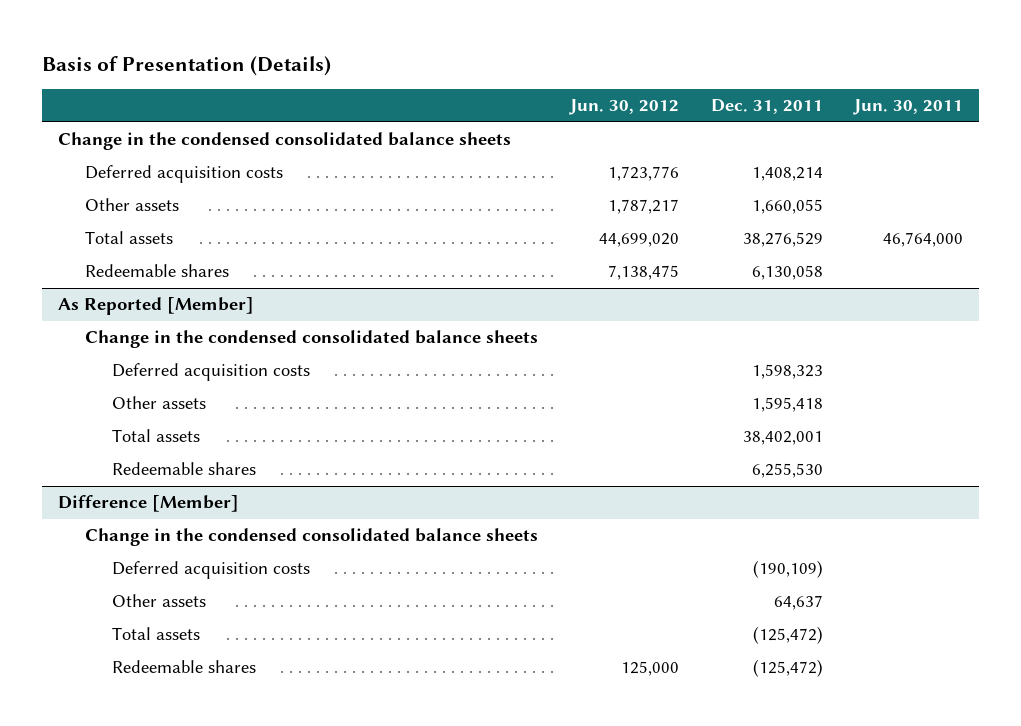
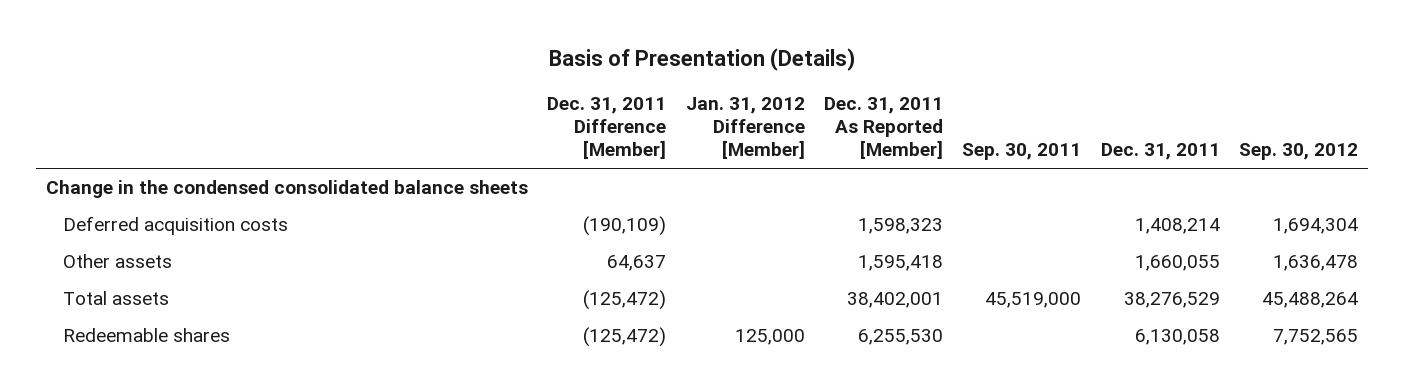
- | Jun. 30, 2012 | Dec. 31, 2011 | Jun. 30, 2011
+ | Dec. 31, 2011 Difference [Member] | Jan. 31, 2012 Difference [Member] | Dec. 31, 2011 As Reported [Member] | Sep. 30, 2011 | Dec. 31, 2011 | Sep. 30, 2012
- As Reported [Member]
- Change in the condensed consolidated balance sheets
- Deferred acquisition costs | | 1,598,323 |
- Other assets | | 1,595,418 |
- Total assets | | 38,402,001 |
- Redeemable shares | | 6,255,530 |
- Difference [Member]
- Change in the condensed consolidated balance sheets
- Deferred acquisition costs | | (190,109) |
- Other assets | | 64,637 |
- Total assets | | (125,472) |
- Redeemable shares | 125,000 | (125,472) |

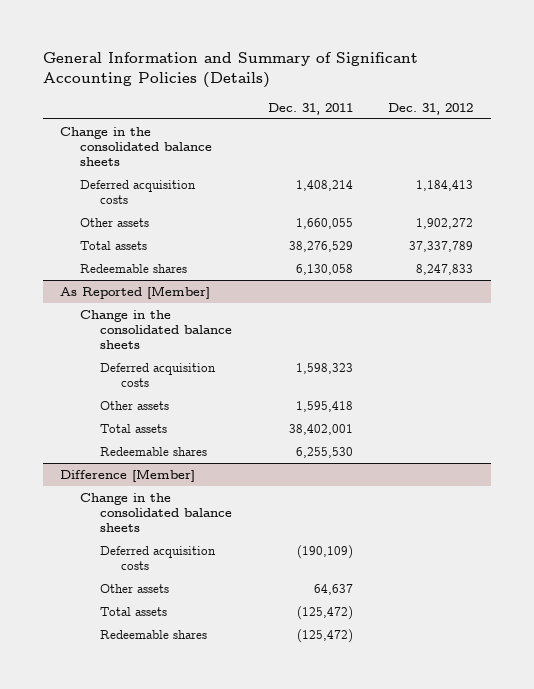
- Basis of Presentation (Details)
+ General Information and Summary of Significant Accounting Policies (Details)
- | Dec. 31, 2011 Difference [Member] | Jan. 31, 2012 Difference [Member] | Dec. 31, 2011 As Reported [Member] | Sep. 30, 2011 | Dec. 31, 2011 | Sep. 30, 2012
+ | Dec. 31, 2011 | Dec. 31, 2012
- Change in the condensed consolidated balance sheets
+ Change in the consolidated balance sheets
+ As Reported [Member]
+ Change in the consolidated balance sheets
+ Deferred acquisition costs | 1,598,323 |
+ Other assets | 1,595,418 |
+ Total assets | 38,402,001 |
+ Redeemable shares | 6,255,530 |
+ Difference [Member]
+ Change in the consolidated balance sheets
+ Deferred acquisition costs | (190,109) |
+ Other assets | 64,637 |
+ Total assets | (125,472) |
+ Redeemable shares | (125,472) |

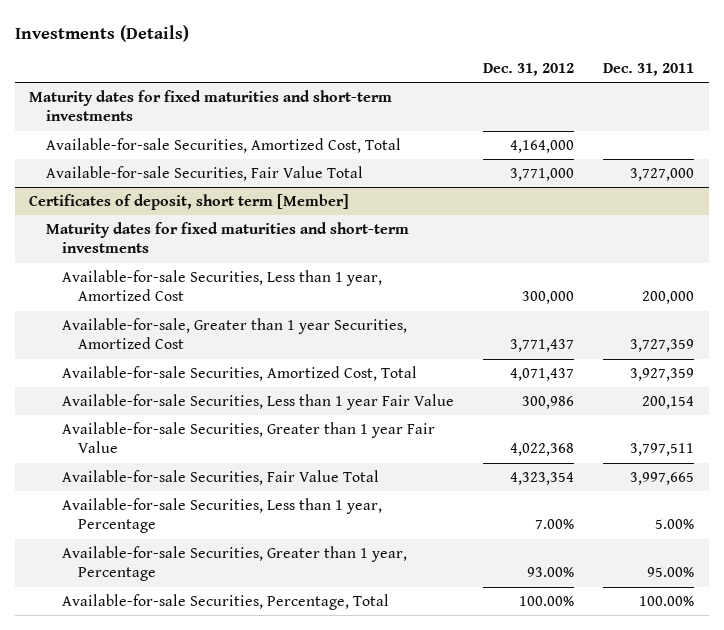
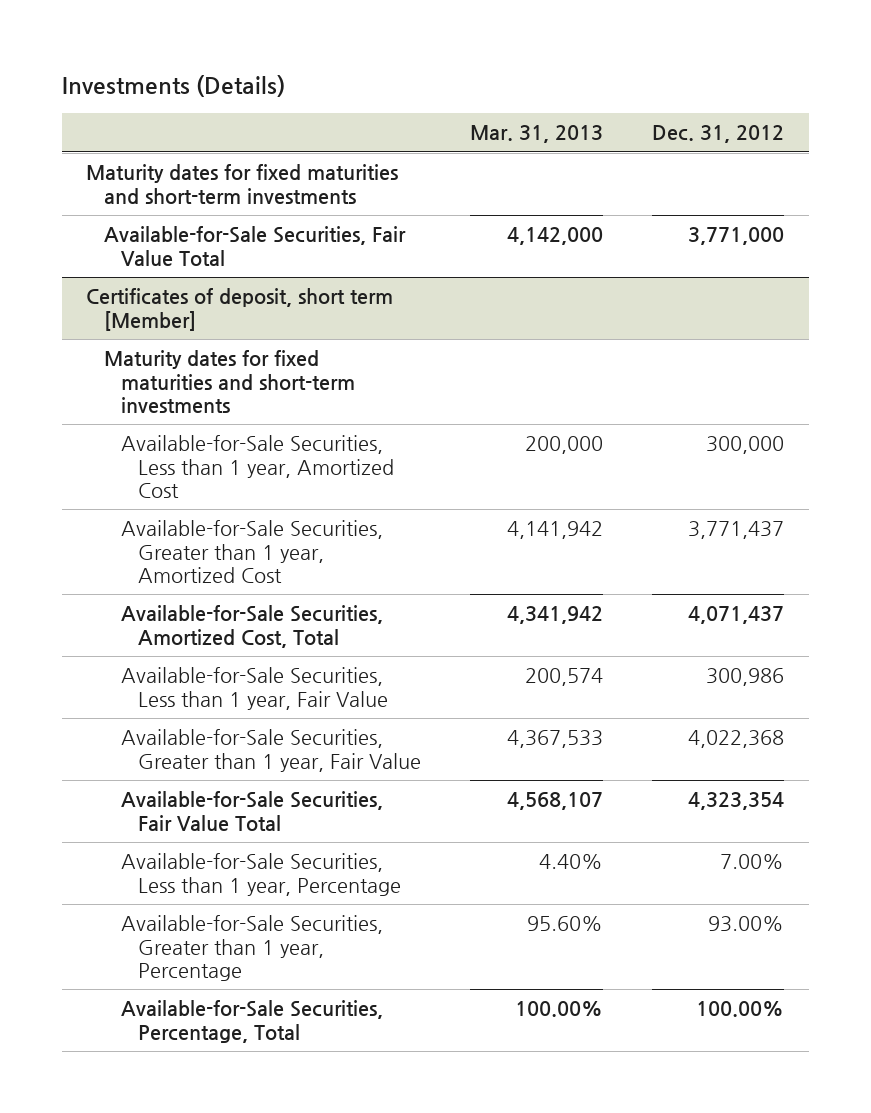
- | Dec. 31, 2012 | Dec. 31, 2011
+ | Mar. 31, 2013 | Dec. 31, 2012
- Available-for-sale Securities, Amortized Cost, Total | 4,164,000 |
- Available-for-sale Securities, Fair Value Total | 3,771,000 | 3,727,000
+ Available-for-Sale Securities, Fair Value Total | 4,142,000 | 3,771,000
@ Certificates of deposit, short term [Member]
- Available-for-sale Securities, Less than 1 year, Amortized Cost | 300,000 | 200,000
- Available-for-sale, Greater than 1 year Securities, Amortized Cost | 3,771,437 | 3,727,359
- Available-for-sale Securities, Amortized Cost, Total | 4,071,437 | 3,927,359
- Available-for-sale Securities, Less than 1 year Fair Value | 300,986 | 200,154
- Available-for-sale Securities, Greater than 1 year Fair Value | 4,022,368 | 3,797,511
- Available-for-sale Securities, Fair Value Total | 4,323,354 | 3,997,665
- Available-for-sale Securities, Less than 1 year, Percentage | 7.00% | 5.00%
- Available-for-sale Securities, Greater than 1 year, Percentage | 93.00% | 95.00%
- Available-for-sale Securities, Percentage, Total | 100.00% | 100.00%
+ Available-for-Sale Securities, Less than 1 year, Amortized Cost | 200,000 | 300,000
+ Available-for-Sale Securities, Greater than 1 year, Amortized Cost | 4,141,942 | 3,771,437
+ Available-for-Sale Securities, Amortized Cost, Total | 4,341,942 | 4,071,437
+ Available-for-Sale Securities, Less than 1 year, Fair Value | 200,574 | 300,986
+ Available-for-Sale Securities, Greater than 1 year, Fair Value | 4,367,533 | 4,022,368
+ Available-for-Sale Securities, Fair Value Total | 4,568,107 | 4,323,354
+ Available-for-Sale Securities, Less than 1 year, Percentage | 4.40% | 7.00%
+ Available-for-Sale Securities, Greater than 1 year, Percentage | 95.60% | 93.00%
+ Available-for-Sale Securities, Percentage, Total | 100.00% | 100.00%

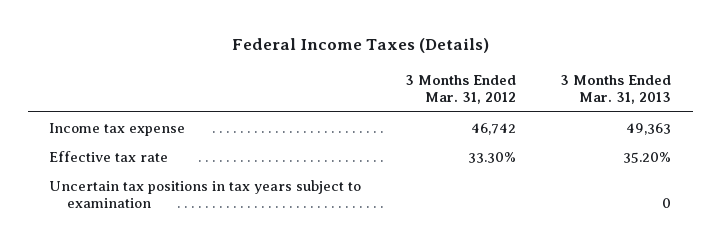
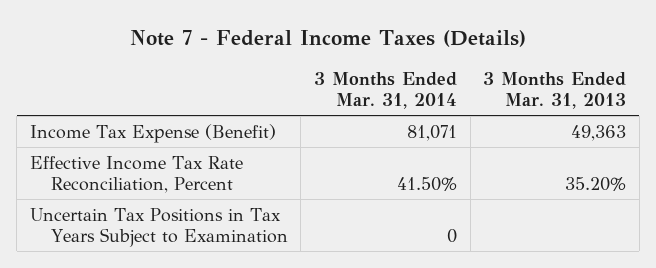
- Federal Income Taxes (Details)
+ Note 7 - Federal Income Taxes (Details)
- | 3 Months Ended Mar. 31, 2012 | 3 Months Ended Mar. 31, 2013
+ | 3 Months Ended Mar. 31, 2014 | 3 Months Ended Mar. 31, 2013
- Income tax expense | 46,742 | 49,363
- Effective tax rate | 33.30% | 35.20%
- Uncertain tax positions in tax years subject to examination | | 0
+ Income Tax Expense (Benefit) | 81,071 | 49,363
+ Effective Income Tax Rate Reconciliation, Percent | 41.50% | 35.20%
+ Uncertain Tax Positions in Tax Years Subject to Examination | 0 |

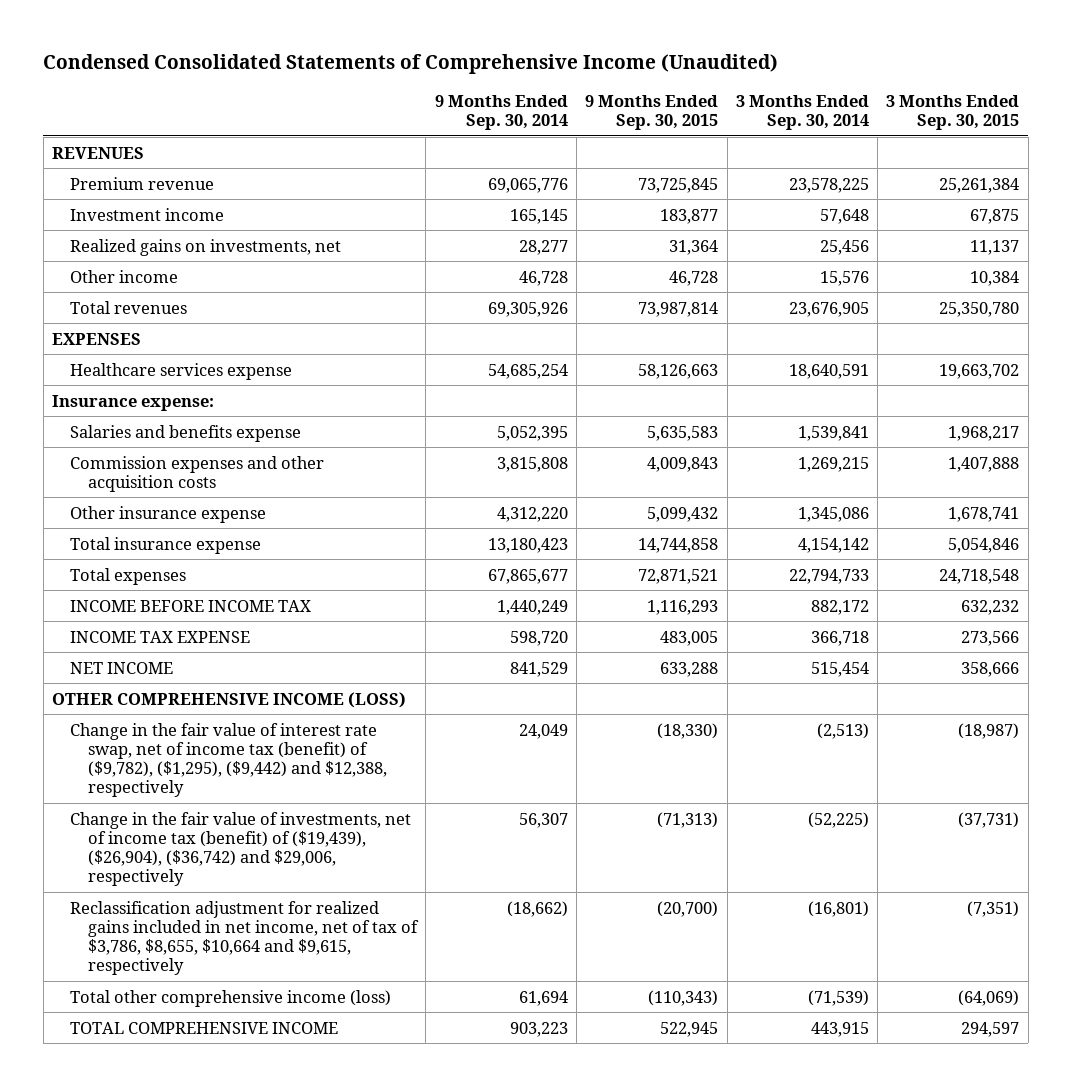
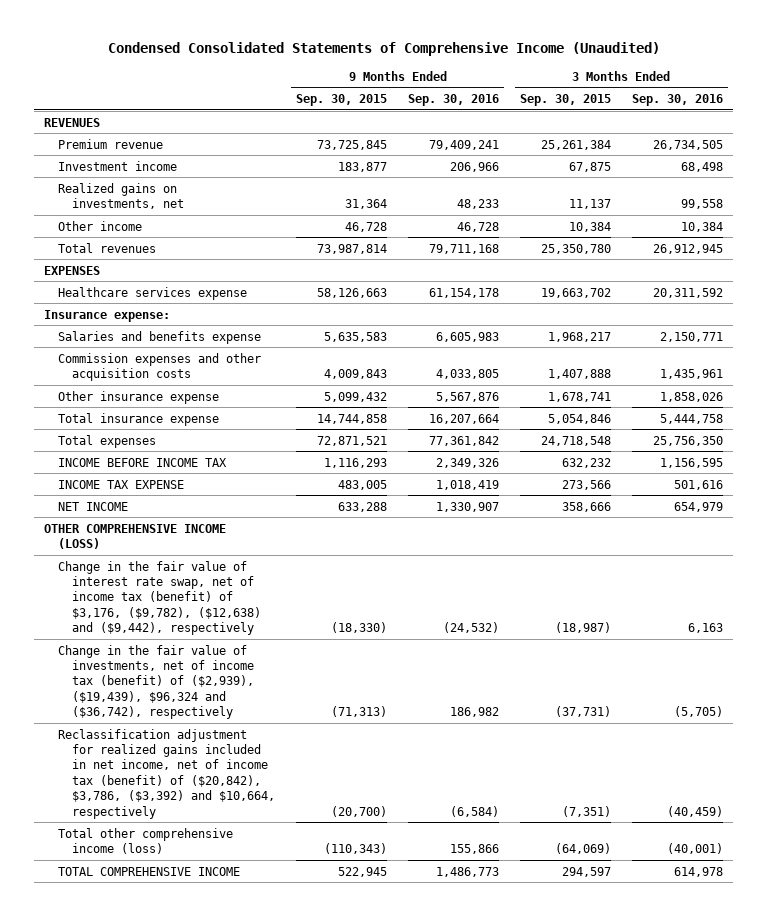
- | 9 Months Ended Sep. 30, 2014 | 9 Months Ended Sep. 30, 2015 | 3 Months Ended Sep. 30, 2014 | 3 Months Ended Sep. 30, 2015
+ | 9 Months Ended Sep. 30, 2015 | 9 Months Ended Sep. 30, 2016 | 3 Months Ended Sep. 30, 2015 | 3 Months Ended Sep. 30, 2016
- Change in the fair value of interest rate swap, net of income tax (benefit) of ($9,782), ($1,295), ($9,442) and $12,388, respectively | 24,049 | (18,330) | (2,513) | (18,987)
- Change in the fair value of investments, net of income tax (benefit) of ($19,439), ($26,904), ($36,742) and $29,006, respectively | 56,307 | (71,313) | (52,225) | (37,731)
- Reclassification adjustment for realized gains included in net income, net of tax of $3,786, $8,655, $10,664 and $9,615, respectively | (18,662) | (20,700) | (16,801) | (7,351)
+ Change in the fair value of interest rate swap, net of income tax (benefit) of $3,176, ($9,782), ($12,638) and ($9,442), respectively | (18,330) | (24,532) | (18,987) | 6,163
+ Change in the fair value of investments, net of income tax (benefit) of ($2,939), ($19,439), $96,324 and ($36,742), respectively | (71,313) | 186,982 | (37,731) | (5,705)
+ Reclassification adjustment for realized gains included in net income, net of income tax (benefit) of ($20,842), $3,786, ($3,392) and $10,664, respectively | (20,700) | (6,584) | (7,351) | (40,459)

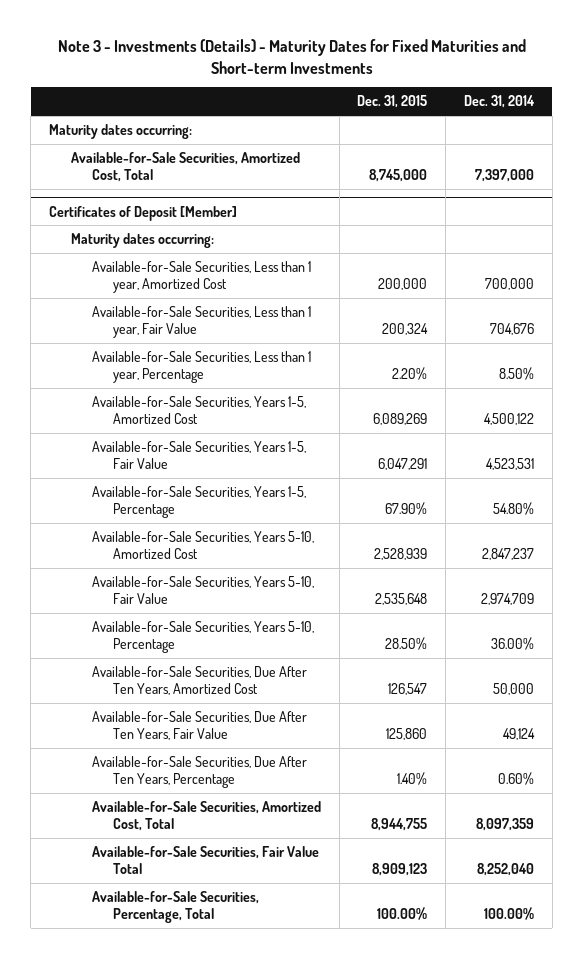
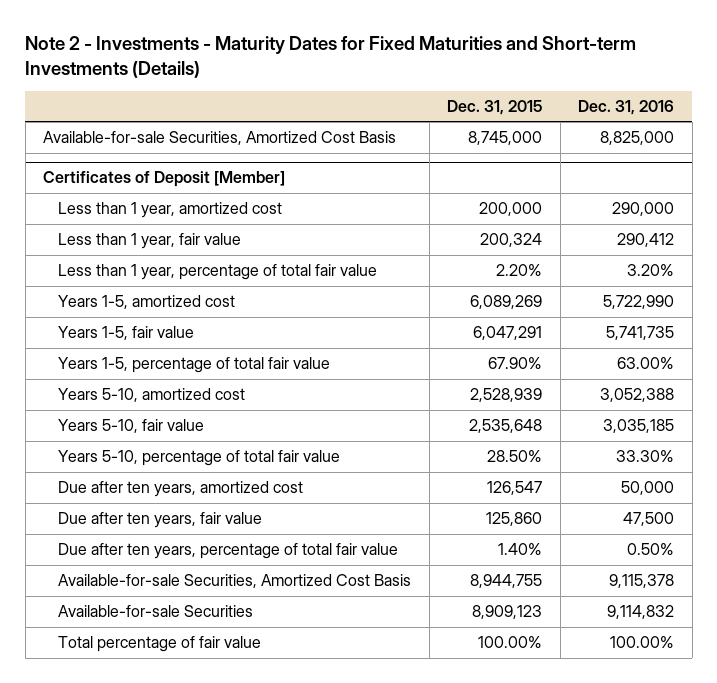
- Note 3 - Investments (Details) - Maturity Dates for Fixed Maturities and Short-term Investments
+ Note 2 - Investments - Maturity Dates for Fixed Maturities and Short-term Investments (Details)
- | Dec. 31, 2015 | Dec. 31, 2014
+ | Dec. 31, 2015 | Dec. 31, 2016
- Maturity dates occurring:
- Available-for-Sale Securities, Amortized Cost, Total | 8,745,000 | 7,397,000
+ Available-for-sale Securities, Amortized Cost Basis | 8,745,000 | 8,825,000
@ Certificates of Deposit [Member]
- Maturity dates occurring:
- Available-for-Sale Securities, Less than 1 year, Amortized Cost | 200,000 | 700,000
- Available-for-Sale Securities, Less than 1 year, Fair Value | 200,324 | 704,676
- Available-for-Sale Securities, Less than 1 year, Percentage | 2.20% | 8.50%
- Available-for-Sale Securities, Years 1-5, Amortized Cost | 6,089,269 | 4,500,122
- Available-for-Sale Securities, Years 1-5, Fair Value | 6,047,291 | 4,523,531
- Available-for-Sale Securities, Years 1-5, Percentage | 67.90% | 54.80%
- Available-for-Sale Securities, Years 5-10, Amortized Cost | 2,528,939 | 2,847,237
- Available-for-Sale Securities, Years 5-10, Fair Value | 2,535,648 | 2,974,709
- Available-for-Sale Securities, Years 5-10, Percentage | 28.50% | 36.00%
- Available-for-Sale Securities, Due After Ten Years, Amortized Cost | 126,547 | 50,000
- Available-for-Sale Securities, Due After Ten Years, Fair Value | 125,860 | 49,124
- Available-for-Sale Securities, Due After Ten Years, Percentage | 1.40% | 0.60%
- Available-for-Sale Securities, Amortized Cost, Total | 8,944,755 | 8,097,359
- Available-for-Sale Securities, Fair Value Total | 8,909,123 | 8,252,040
- Available-for-Sale Securities, Percentage, Total | 100.00% | 100.00%
+ Less than 1 year, amortized cost | 200,000 | 290,000
+ Less than 1 year, fair value | 200,324 | 290,412
+ Less than 1 year, percentage of total fair value | 2.20% | 3.20%
+ Years 1-5, amortized cost | 6,089,269 | 5,722,990
+ Years 1-5, fair value | 6,047,291 | 5,741,735
+ Years 1-5, percentage of total fair value | 67.90% | 63.00%
+ Years 5-10, amortized cost | 2,528,939 | 3,052,388
+ Years 5-10, fair value | 2,535,648 | 3,035,185
+ Years 5-10, percentage of total fair value | 28.50% | 33.30%
+ Due after ten years, amortized cost | 126,547 | 50,000
+ Due after ten years, fair value | 125,860 | 47,500
+ Due after ten years, percentage of total fair value | 1.40% | 0.50%
+ Available-for-sale Securities, Amortized Cost Basis | 8,944,755 | 9,115,378
+ Available-for-sale Securities | 8,909,123 | 9,114,832
+ Total percentage of fair value | 100.00% | 100.00%

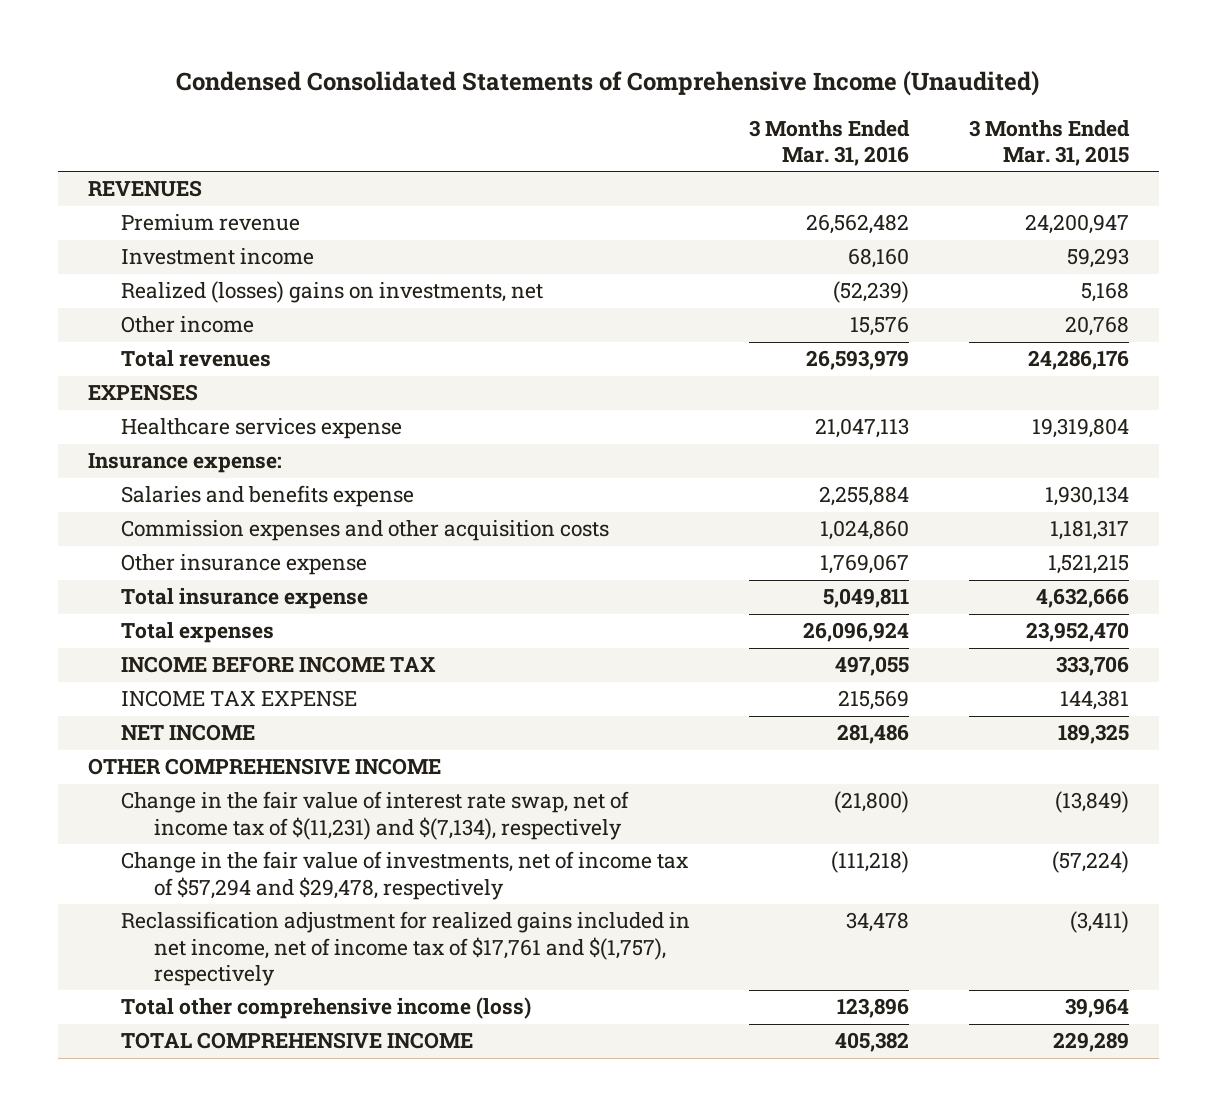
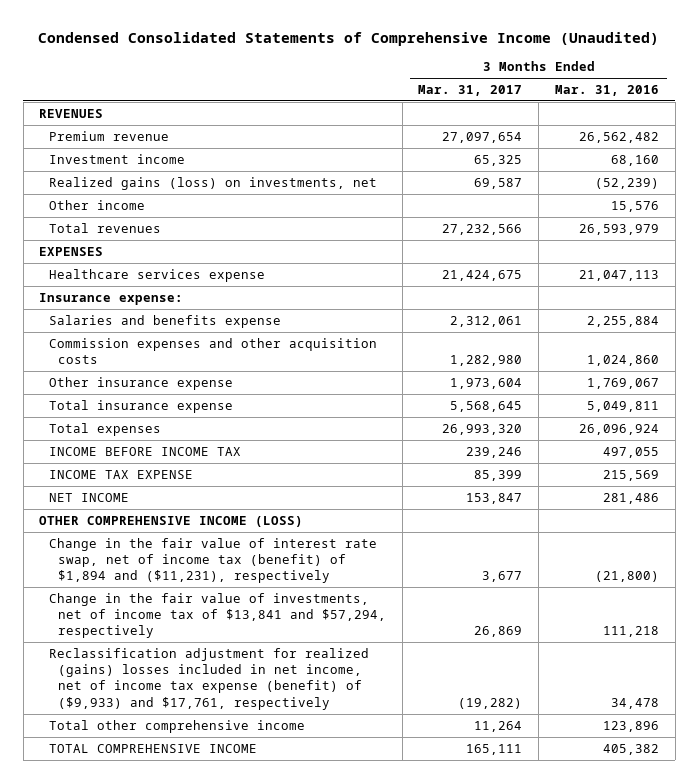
- | 3 Months Ended Mar. 31, 2016 | 3 Months Ended Mar. 31, 2015
+ | 3 Months Ended Mar. 31, 2017 | 3 Months Ended Mar. 31, 2016
- Realized (losses) gains on investments, net | (52,239) | 5,168
+ Realized gains (loss) on investments, net | 69,587 | (52,239)
- OTHER COMPREHENSIVE INCOME
- Change in the fair value of interest rate swap, net of income tax of $(11,231) and $(7,134), respectively | (21,800) | (13,849)
- Change in the fair value of investments, net of income tax of $57,294 and $29,478, respectively | (111,218) | (57,224)
- Reclassification adjustment for realized gains included in net income, net of income tax of $17,761 and $(1,757), respectively | 34,478 | (3,411)
- Total other comprehensive income (loss) | 123,896 | 39,964
+ OTHER COMPREHENSIVE INCOME (LOSS)
+ Change in the fair value of interest rate swap, net of income tax (benefit) of $1,894 and ($11,231), respectively | 3,677 | (21,800)
+ Change in the fair value of investments, net of income tax of $13,841 and $57,294, respectively | 26,869 | 111,218
+ Reclassification adjustment for realized (gains) losses included in net income, net of income tax expense (benefit) of ($9,933) and $17,761, respectively | (19,282) | 34,478
+ Total other comprehensive income | 11,264 | 123,896

